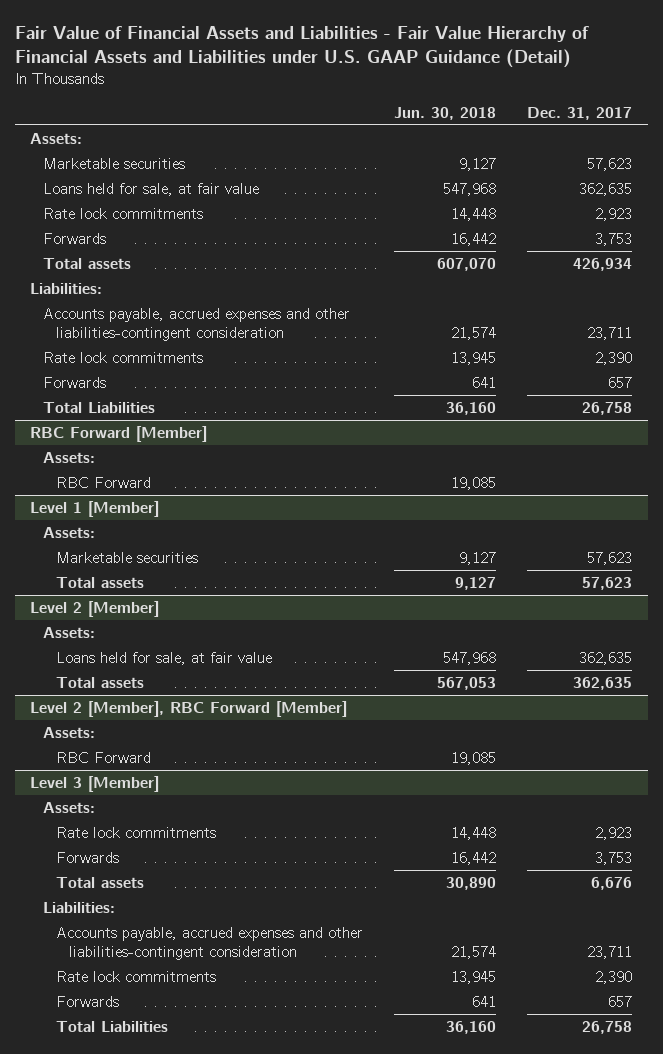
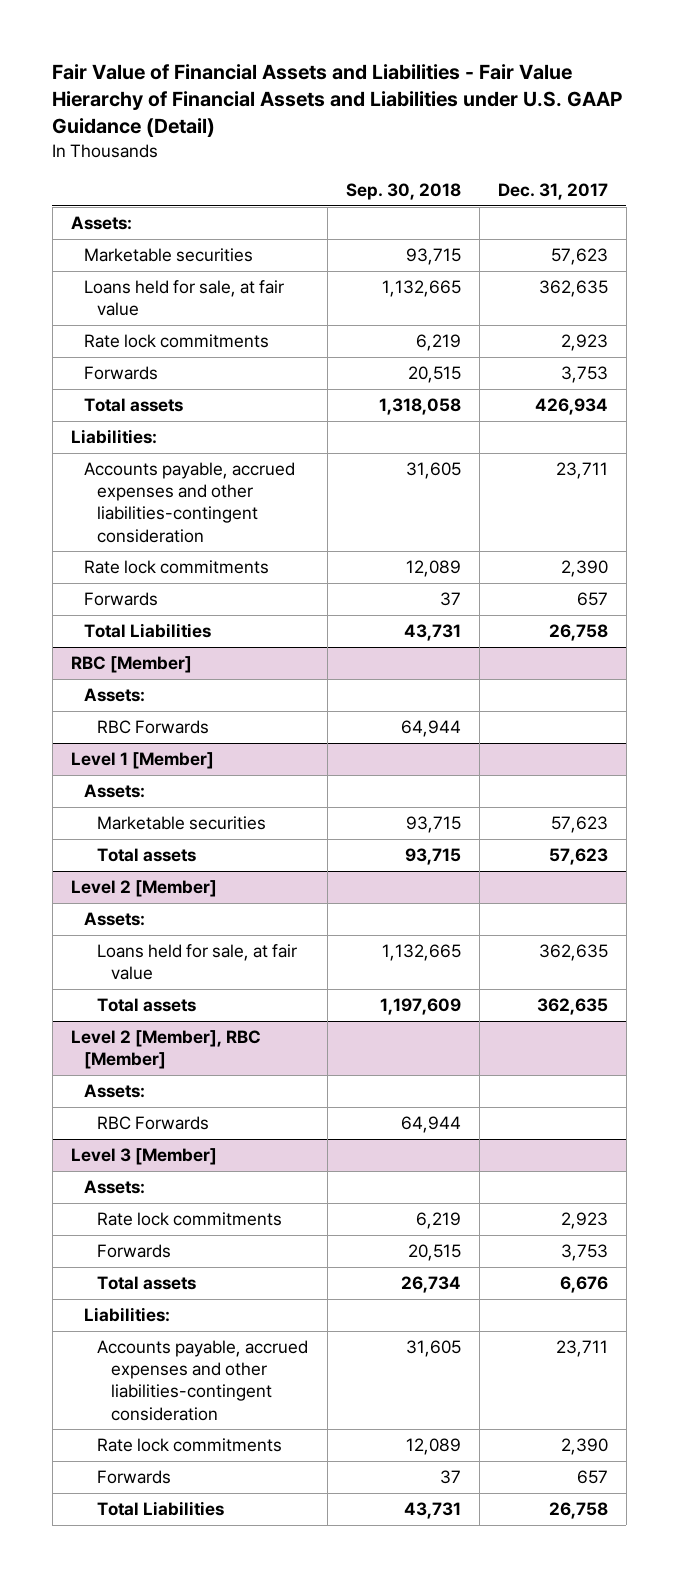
- | Jun. 30, 2018 | Dec. 31, 2017
+ | Sep. 30, 2018 | Dec. 31, 2017
- RBC Forward [Member]
+ RBC [Member]
- RBC Forward | 19,085 |
+ RBC Forwards | 64,944 |
- Level 2 [Member], RBC Forward [Member]
+ Level 2 [Member], RBC [Member]
- RBC Forward | 19,085 |
+ RBC Forwards | 64,944 |

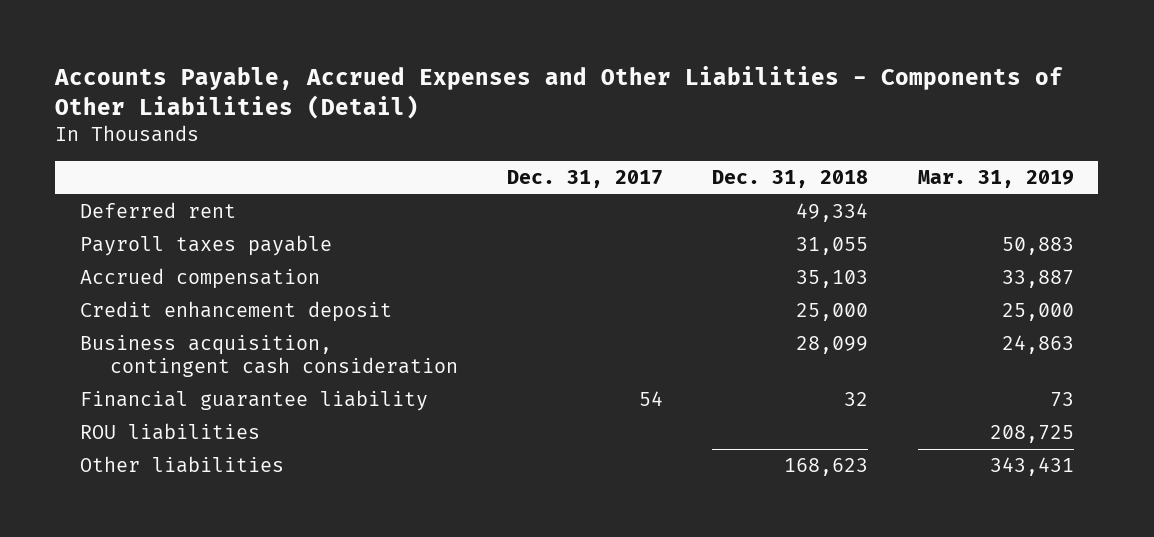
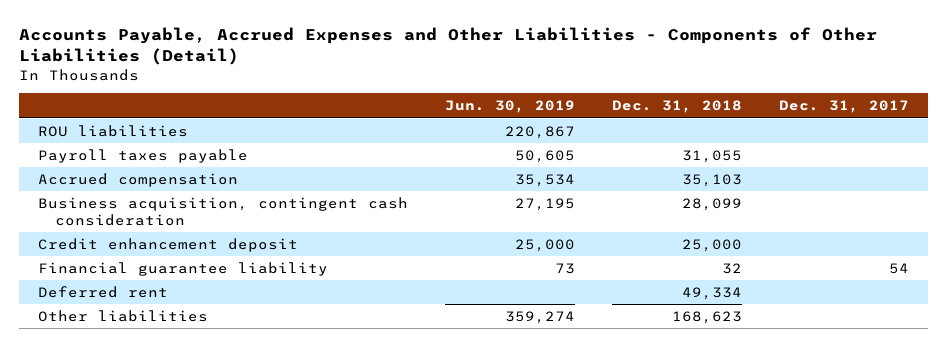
- | Dec. 31, 2017 | Dec. 31, 2018 | Mar. 31, 2019
+ | Jun. 30, 2019 | Dec. 31, 2018 | Dec. 31, 2017
moved up: ROU liabilities | 220,867 | |
moved down: Credit enhancement deposit | 25,000 | 25,000 |
moved down: Deferred rent | | 49,334 |

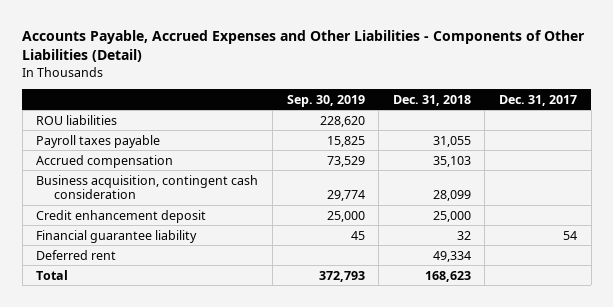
- | Jun. 30, 2019 | Dec. 31, 2018 | Dec. 31, 2017
+ | Sep. 30, 2019 | Dec. 31, 2018 | Dec. 31, 2017
- Other liabilities | 359,274 | 168,623 |
+ Total | 372,793 | 168,623 |

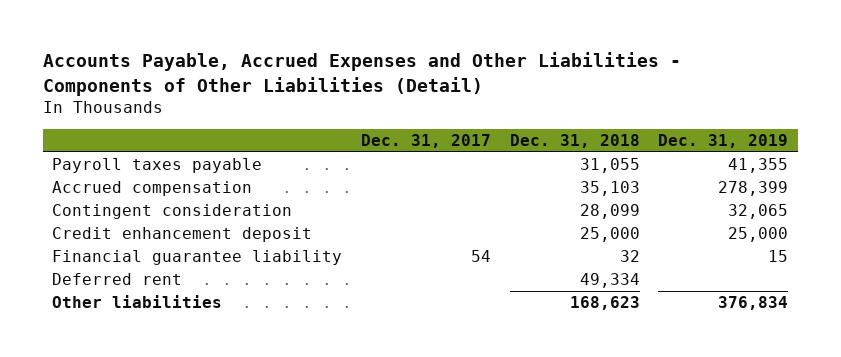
- | Sep. 30, 2019 | Dec. 31, 2018 | Dec. 31, 2017
+ | Dec. 31, 2017 | Dec. 31, 2018 | Dec. 31, 2019
- ROU liabilities | 228,620 | |
- Business acquisition, contingent cash consideration | 29,774 | 28,099 |
+ Contingent consideration | | 28,099 | 32,065
- Total | 372,793 | 168,623 |
+ Other liabilities | | 168,623 | 376,834

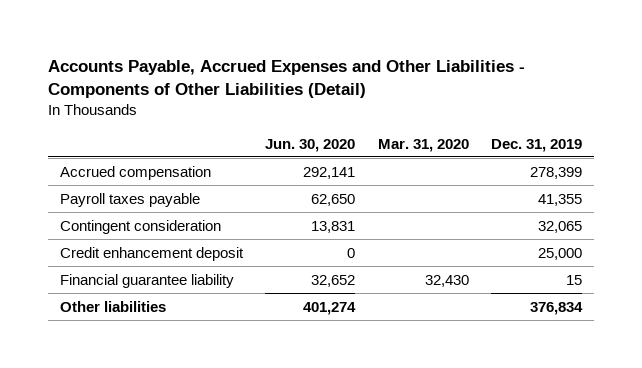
- | Dec. 31, 2017 | Dec. 31, 2018 | Dec. 31, 2019
+ | Jun. 30, 2020 | Mar. 31, 2020 | Dec. 31, 2019
moved down: Payroll taxes payable | 62,650 | | 41,355
- Deferred rent | | 49,334 |

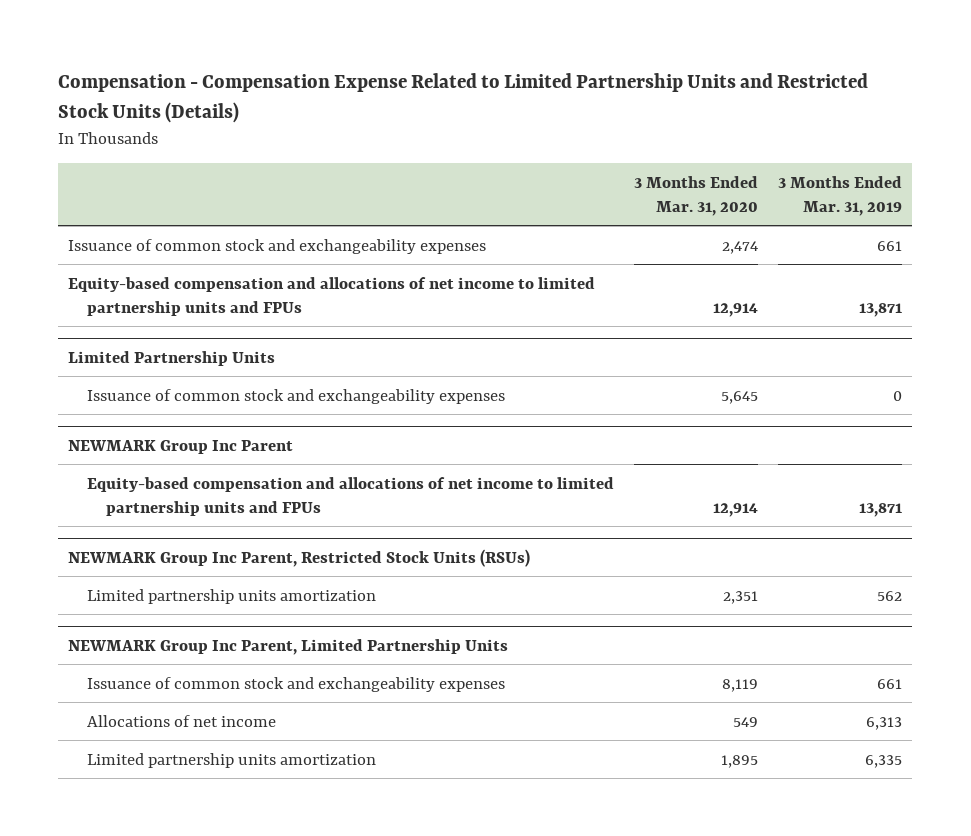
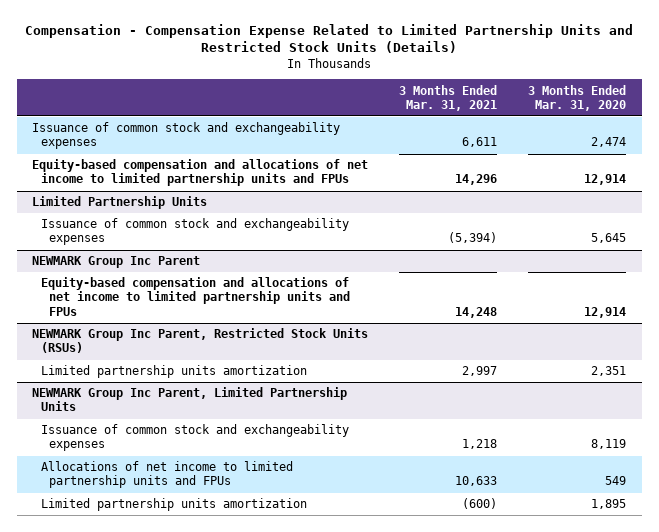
- | 3 Months Ended Mar. 31, 2020 | 3 Months Ended Mar. 31, 2019
+ | 3 Months Ended Mar. 31, 2021 | 3 Months Ended Mar. 31, 2020
@ NEWMARK Group Inc Parent, Limited Partnership Units
- Allocations of net income | 549 | 6,313
+ Allocations of net income to limited partnership units and FPUs | 10,633 | 549

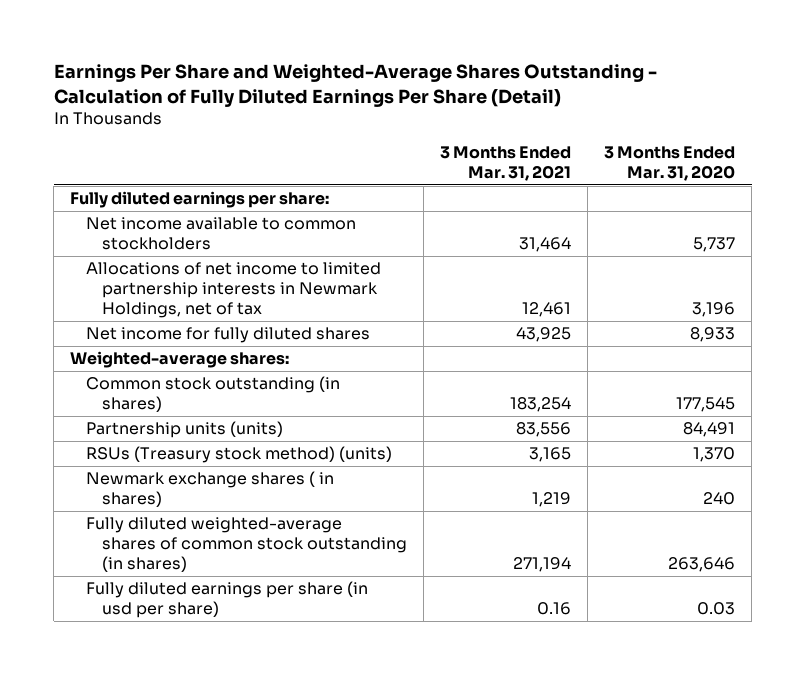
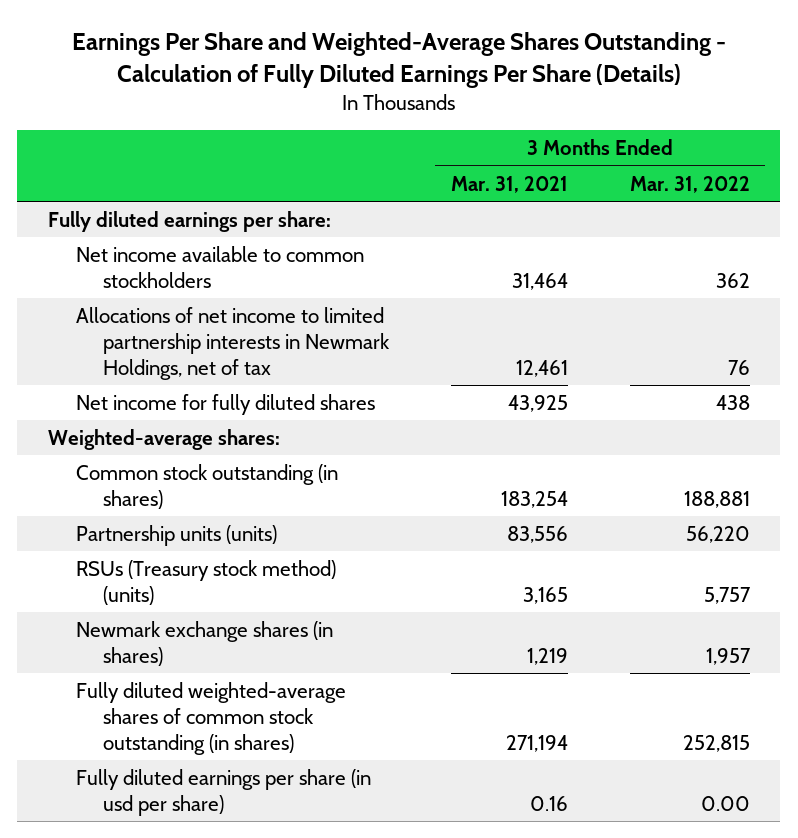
- Earnings Per Share and Weighted-Average Shares Outstanding - Calculation of Fully Diluted Earnings Per Share (Detail)
+ Earnings Per Share and Weighted-Average Shares Outstanding - Calculation of Fully Diluted Earnings Per Share (Details)
- | 3 Months Ended Mar. 31, 2021 | 3 Months Ended Mar. 31, 2020
+ | 3 Months Ended Mar. 31, 2021 | 3 Months Ended Mar. 31, 2022
- Newmark exchange shares ( in shares) | 1,219 | 240
+ Newmark exchange shares (in shares) | 1,219 | 1,957

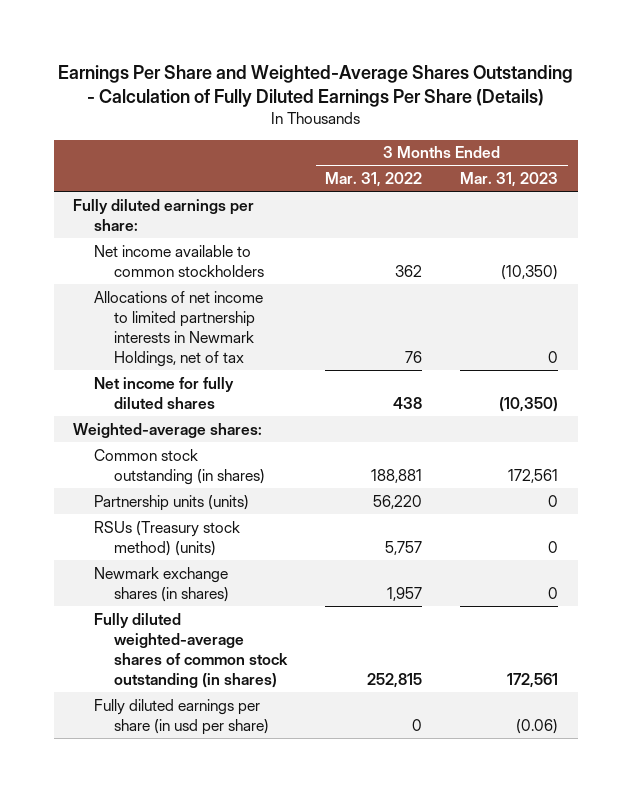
- | 3 Months Ended Mar. 31, 2021 | 3 Months Ended Mar. 31, 2022
+ | 3 Months Ended Mar. 31, 2022 | 3 Months Ended Mar. 31, 2023
- Fully diluted earnings per share (in usd per share) | 0.16 | 0.00
+ Fully diluted earnings per share (in usd per share) | 0 | (0.06)

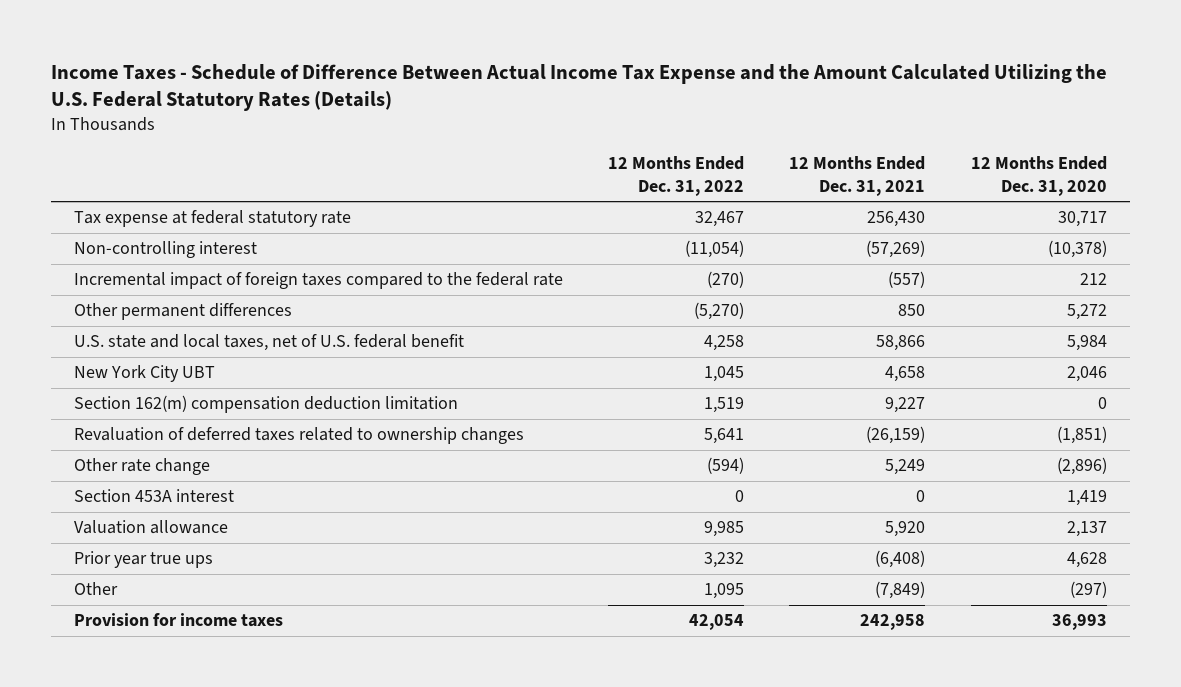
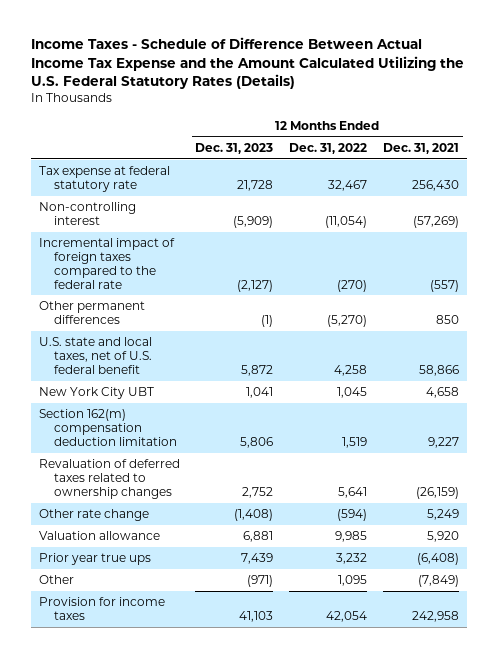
- | 12 Months Ended Dec. 31, 2022 | 12 Months Ended Dec. 31, 2021 | 12 Months Ended Dec. 31, 2020
+ | 12 Months Ended Dec. 31, 2023 | 12 Months Ended Dec. 31, 2022 | 12 Months Ended Dec. 31, 2021
- Section 453A interest | 0 | 0 | 1,419

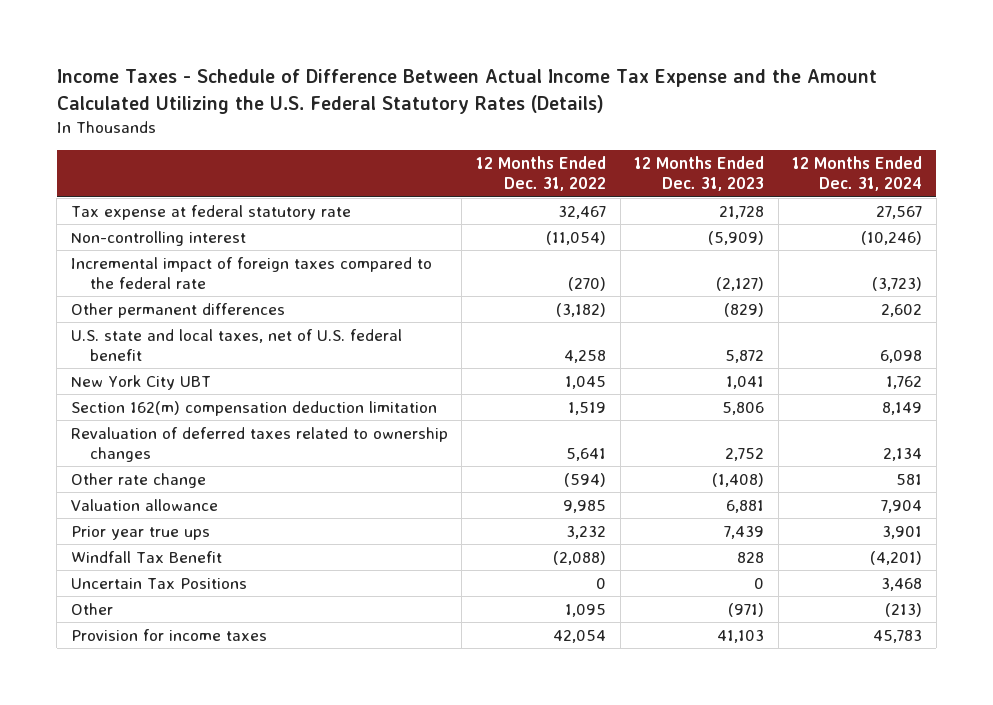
- | 12 Months Ended Dec. 31, 2023 | 12 Months Ended Dec. 31, 2022 | 12 Months Ended Dec. 31, 2021
+ | 12 Months Ended Dec. 31, 2022 | 12 Months Ended Dec. 31, 2023 | 12 Months Ended Dec. 31, 2024
- Other permanent differences | (1) | (5,270) | 850
+ Other permanent differences | (3,182) | (829) | 2,602
+ Windfall Tax Benefit | (2,088) | 828 | (4,201)
+ Uncertain Tax Positions | 0 | 0 | 3,468

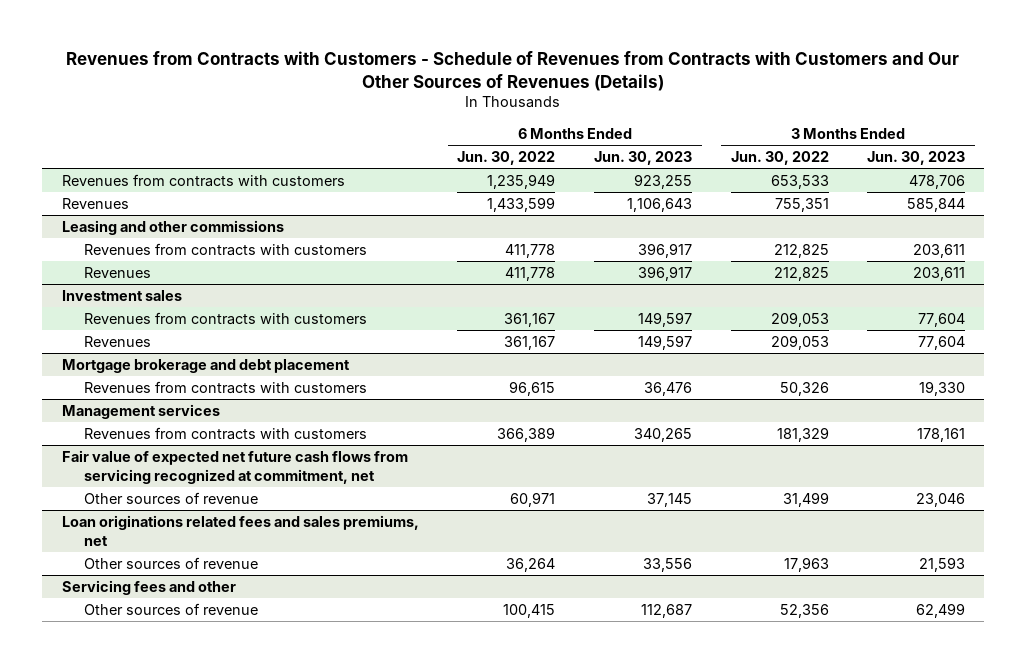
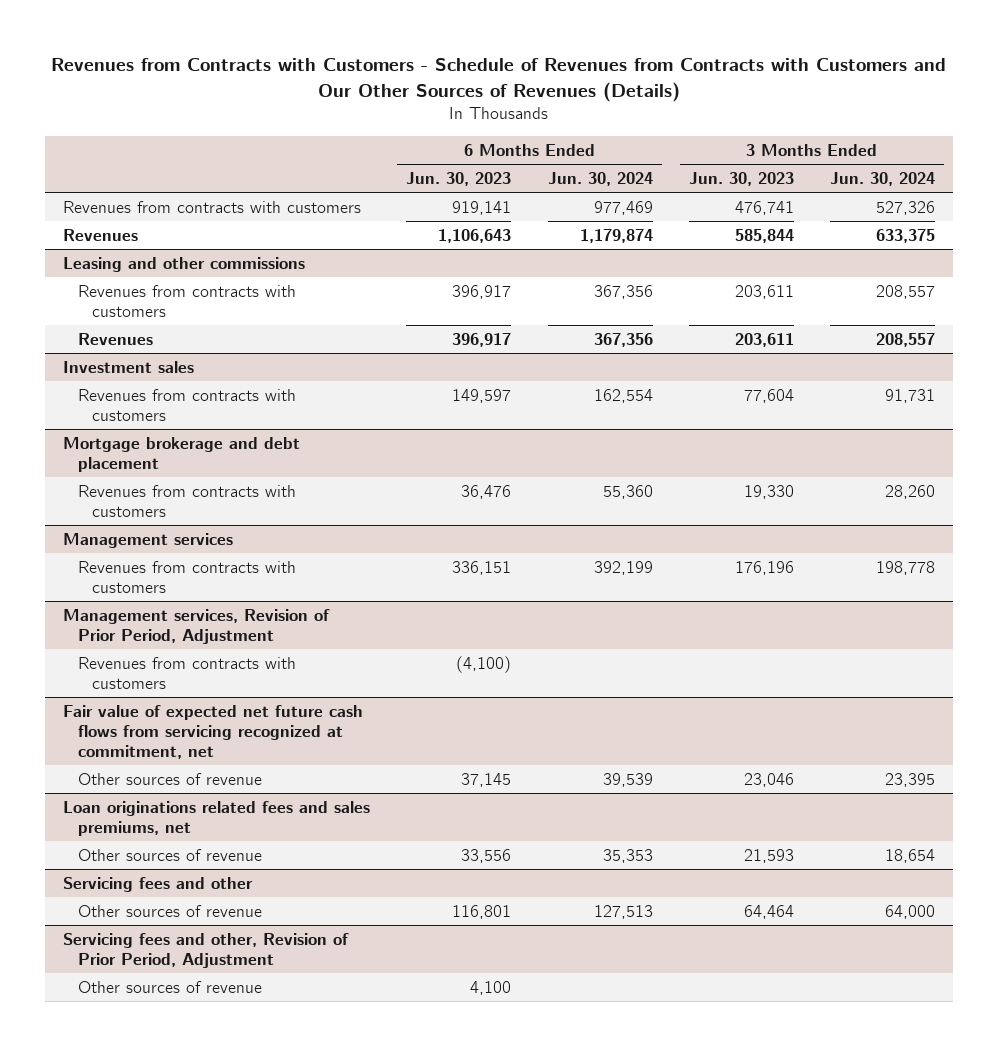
- | 6 Months Ended Jun. 30, 2022 | 6 Months Ended Jun. 30, 2023 | 3 Months Ended Jun. 30, 2022 | 3 Months Ended Jun. 30, 2023
+ | 6 Months Ended Jun. 30, 2023 | 6 Months Ended Jun. 30, 2024 | 3 Months Ended Jun. 30, 2023 | 3 Months Ended Jun. 30, 2024
- Revenues from contracts with customers | 1,235,949 | 923,255 | 653,533 | 478,706
+ Revenues from contracts with customers | 919,141 | 977,469 | 476,741 | 527,326
@ Investment sales
- Revenues | 361,167 | 149,597 | 209,053 | 77,604
@ Management services
- Revenues from contracts with customers | 366,389 | 340,265 | 181,329 | 178,161
+ Revenues from contracts with customers | 336,151 | 392,199 | 176,196 | 198,778
+ Management services, Revision of Prior Period, Adjustment
+ Revenues from contracts with customers | (4,100) | | |
@ Servicing fees and other
- Other sources of revenue | 100,415 | 112,687 | 52,356 | 62,499
+ Other sources of revenue | 116,801 | 127,513 | 64,464 | 64,000
+ Servicing fees and other, Revision of Prior Period, Adjustment
+ Other sources of revenue | 4,100 | | |

